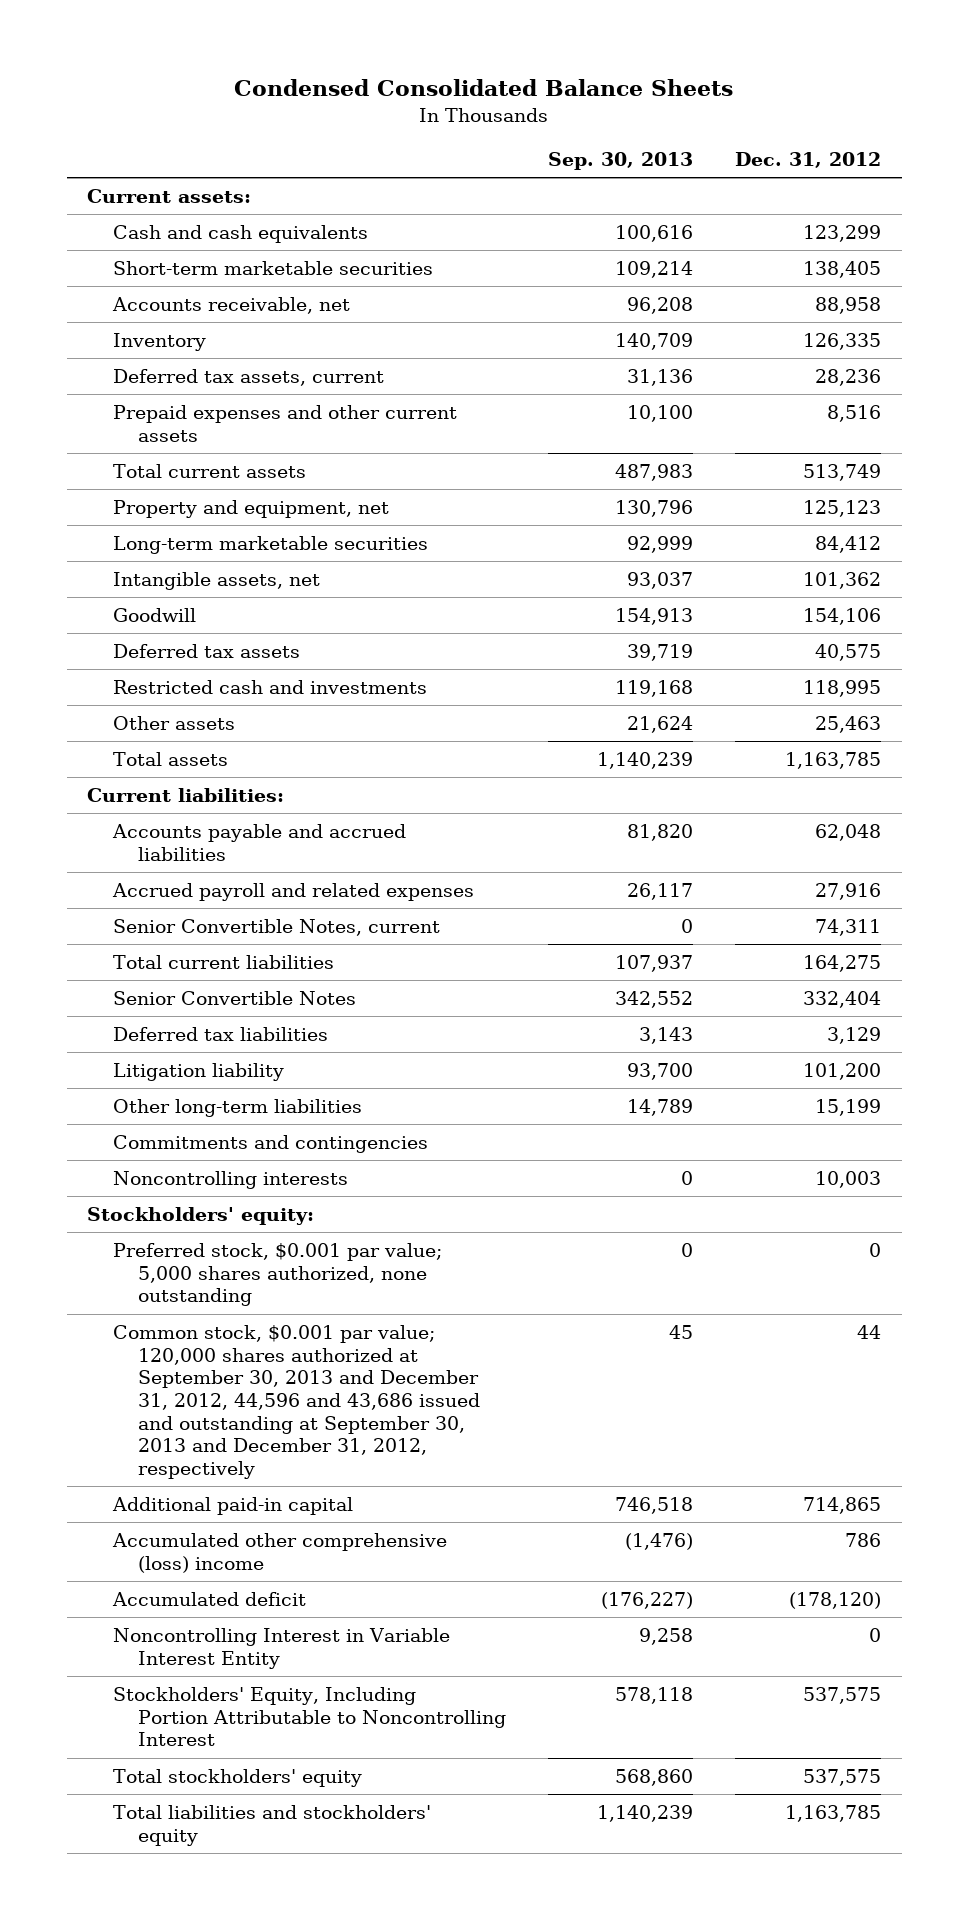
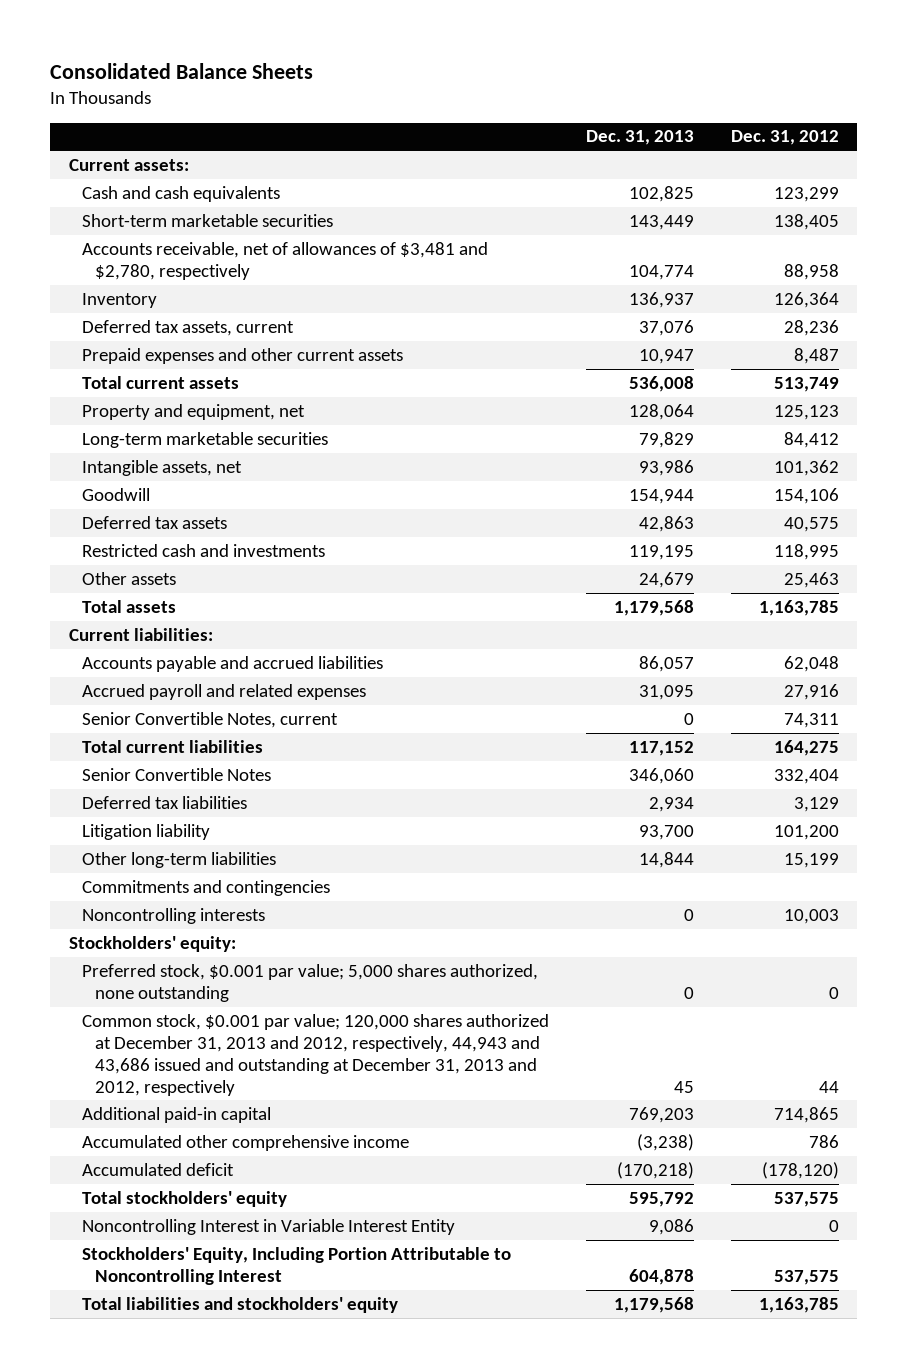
- Condensed Consolidated Balance Sheets
+ Consolidated Balance Sheets
- | Sep. 30, 2013 | Dec. 31, 2012
+ | Dec. 31, 2013 | Dec. 31, 2012
- Accounts receivable, net | 96,208 | 88,958
- Inventory | 140,709 | 126,335
+ Accounts receivable, net of allowances of $3,481 and $2,780, respectively | 104,774 | 88,958
+ Inventory | 136,937 | 126,364
- Prepaid expenses and other current assets | 10,100 | 8,516
+ Prepaid expenses and other current assets | 10,947 | 8,487
- Common stock, $0.001 par value; 120,000 shares authorized at September 30, 2013 and December 31, 2012, 44,596 and 43,686 issued and outstanding at September 30, 2013 and December 31, 2012, respectively | 45 | 44
+ Common stock, $0.001 par value; 120,000 shares authorized at December 31, 2013 and 2012, respectively, 44,943 and 43,686 issued and outstanding at December 31, 2013 and 2012, respectively | 45 | 44
- Accumulated other comprehensive (loss) income | (1,476) | 786
+ Accumulated other comprehensive income | (3,238) | 786
moved up: Total stockholders' equity | 595,792 | 537,575

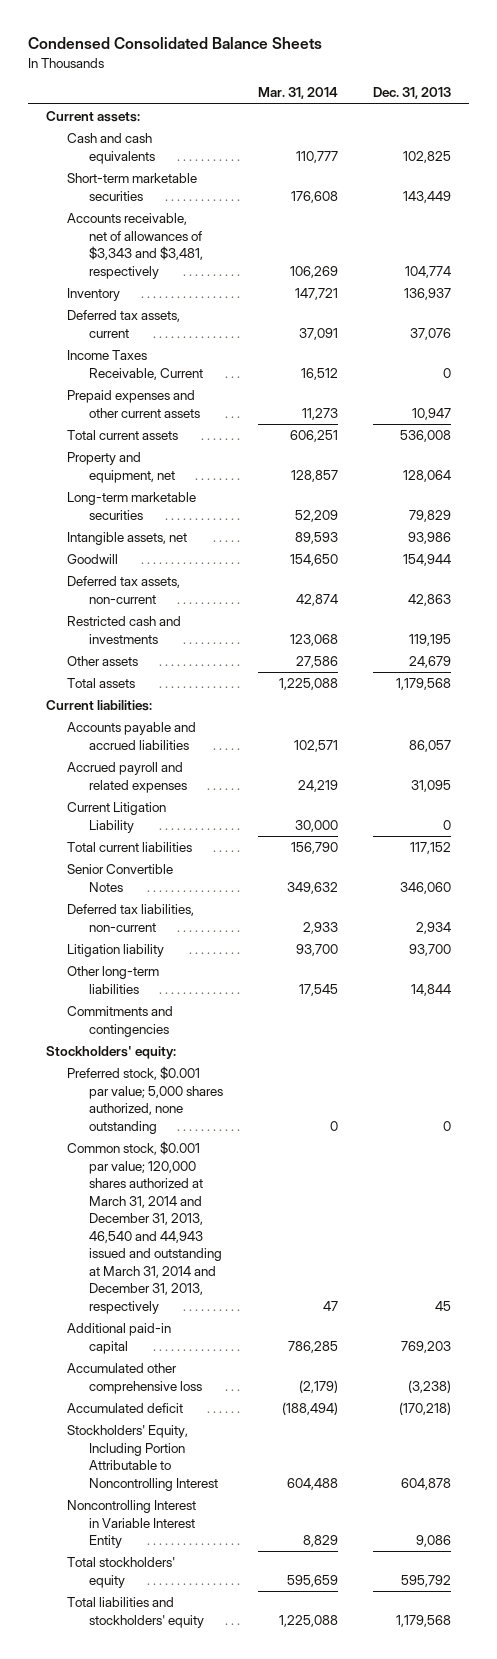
- Consolidated Balance Sheets
+ Condensed Consolidated Balance Sheets
- | Dec. 31, 2013 | Dec. 31, 2012
+ | Mar. 31, 2014 | Dec. 31, 2013
- Accounts receivable, net of allowances of $3,481 and $2,780, respectively | 104,774 | 88,958
+ Accounts receivable, net of allowances of $3,343 and $3,481, respectively | 106,269 | 104,774
+ Income Taxes Receivable, Current | 16,512 | 0
- Deferred tax assets | 42,863 | 40,575
+ Deferred tax assets, non-current | 42,874 | 42,863
- Senior Convertible Notes, current | 0 | 74,311
+ Current Litigation Liability | 30,000 | 0
- Deferred tax liabilities | 2,934 | 3,129
+ Deferred tax liabilities, non-current | 2,933 | 2,934
- Noncontrolling interests | 0 | 10,003
- Common stock, $0.001 par value; 120,000 shares authorized at December 31, 2013 and 2012, respectively, 44,943 and 43,686 issued and outstanding at December 31, 2013 and 2012, respectively | 45 | 44
+ Common stock, $0.001 par value; 120,000 shares authorized at March 31, 2014 and December 31, 2013, 46,540 and 44,943 issued and outstanding at March 31, 2014 and December 31, 2013, respectively | 47 | 45
- Accumulated other comprehensive income | (3,238) | 786
+ Accumulated other comprehensive loss | (2,179) | (3,238)
moved down: Noncontrolling Interest in Variable Interest Entity | 8,829 | 9,086
moved down: Total stockholders' equity | 595,659 | 595,792

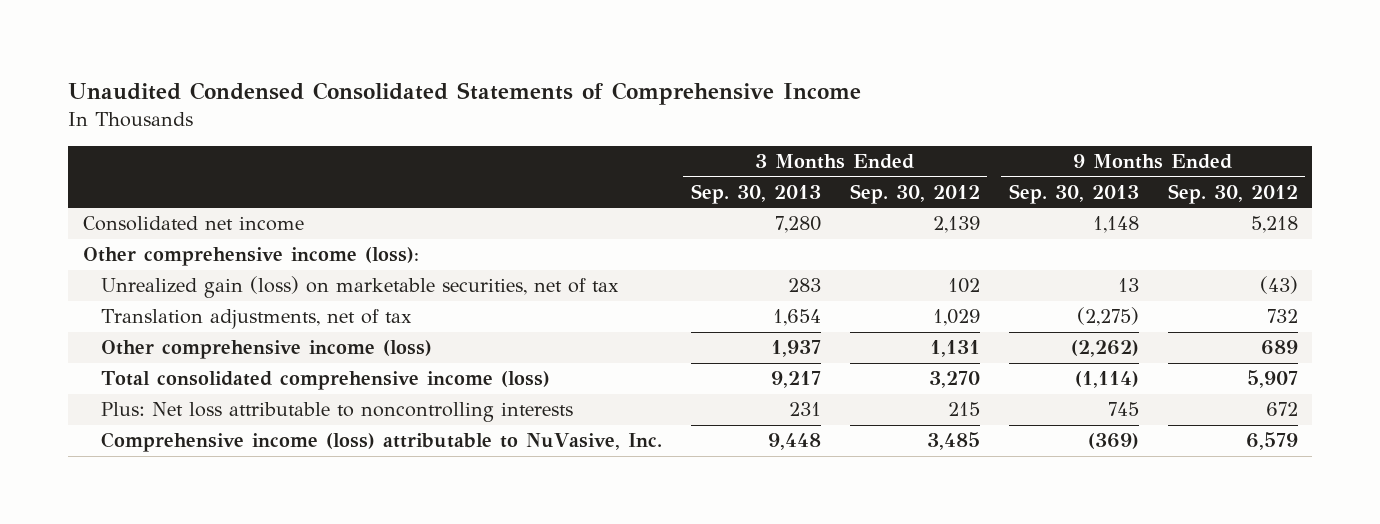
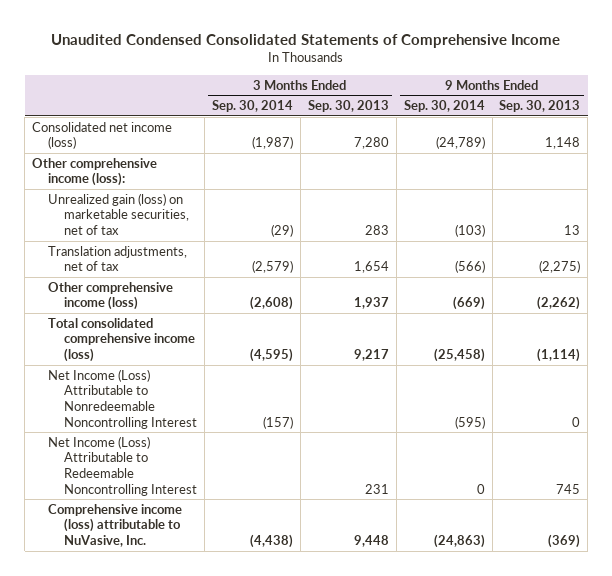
- | 3 Months Ended Sep. 30, 2013 | 3 Months Ended Sep. 30, 2012 | 9 Months Ended Sep. 30, 2013 | 9 Months Ended Sep. 30, 2012
+ | 3 Months Ended Sep. 30, 2014 | 3 Months Ended Sep. 30, 2013 | 9 Months Ended Sep. 30, 2014 | 9 Months Ended Sep. 30, 2013
- Consolidated net income | 7,280 | 2,139 | 1,148 | 5,218
+ Consolidated net income (loss) | (1,987) | 7,280 | (24,789) | 1,148
- Plus: Net loss attributable to noncontrolling interests | 231 | 215 | 745 | 672
+ Net Income (Loss) Attributable to Nonredeemable Noncontrolling Interest | (157) | | (595) | 0
+ Net Income (Loss) Attributable to Redeemable Noncontrolling Interest | | 231 | 0 | 745

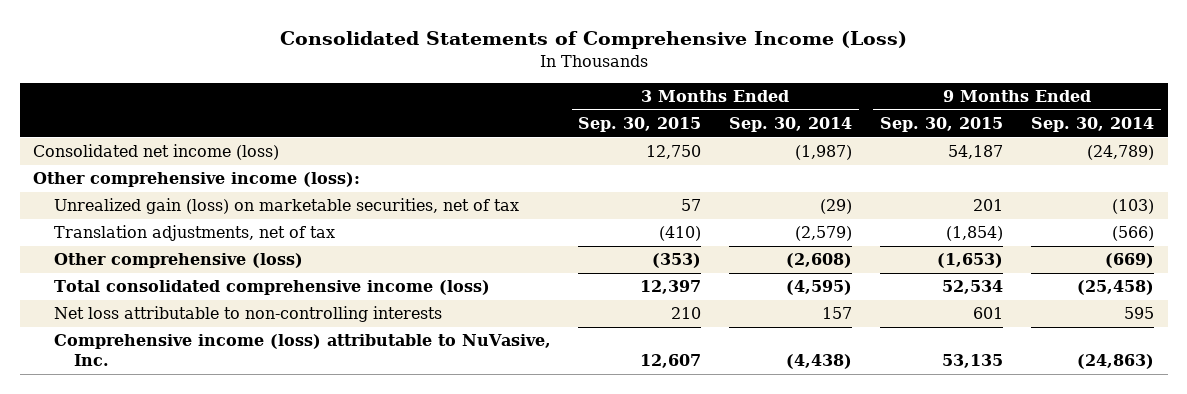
- Unaudited Condensed Consolidated Statements of Comprehensive Income
+ Consolidated Statements of Comprehensive Income (Loss)
- | 3 Months Ended Sep. 30, 2014 | 3 Months Ended Sep. 30, 2013 | 9 Months Ended Sep. 30, 2014 | 9 Months Ended Sep. 30, 2013
+ | 3 Months Ended Sep. 30, 2015 | 3 Months Ended Sep. 30, 2014 | 9 Months Ended Sep. 30, 2015 | 9 Months Ended Sep. 30, 2014
- Other comprehensive income (loss) | (2,608) | 1,937 | (669) | (2,262)
+ Other comprehensive (loss) | (353) | (2,608) | (1,653) | (669)
- Net Income (Loss) Attributable to Nonredeemable Noncontrolling Interest | (157) | | (595) | 0
- Net Income (Loss) Attributable to Redeemable Noncontrolling Interest | | 231 | 0 | 745
+ Net loss attributable to non-controlling interests | 210 | 157 | 601 | 595

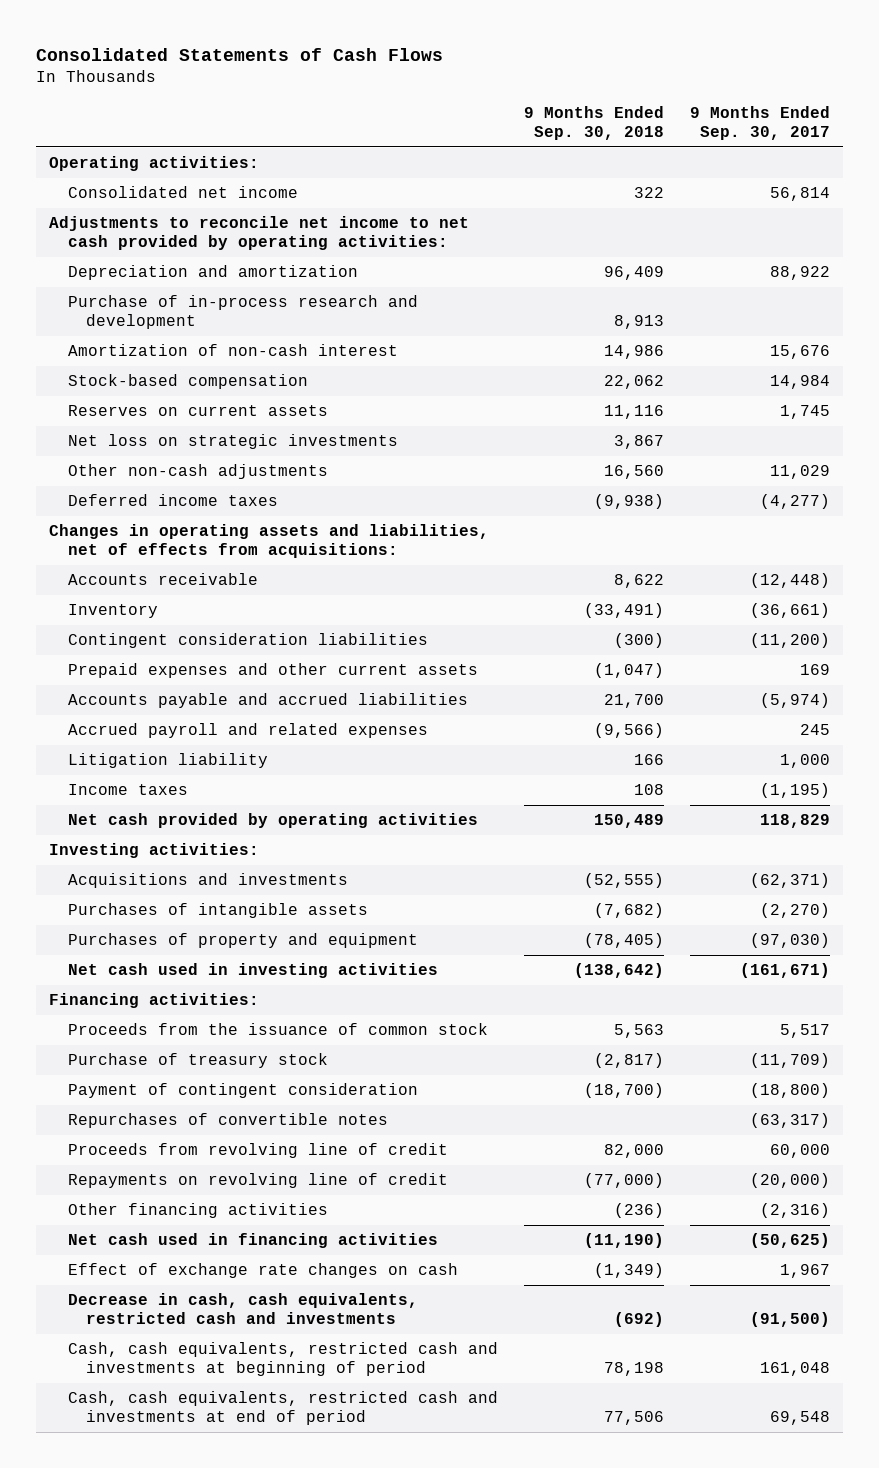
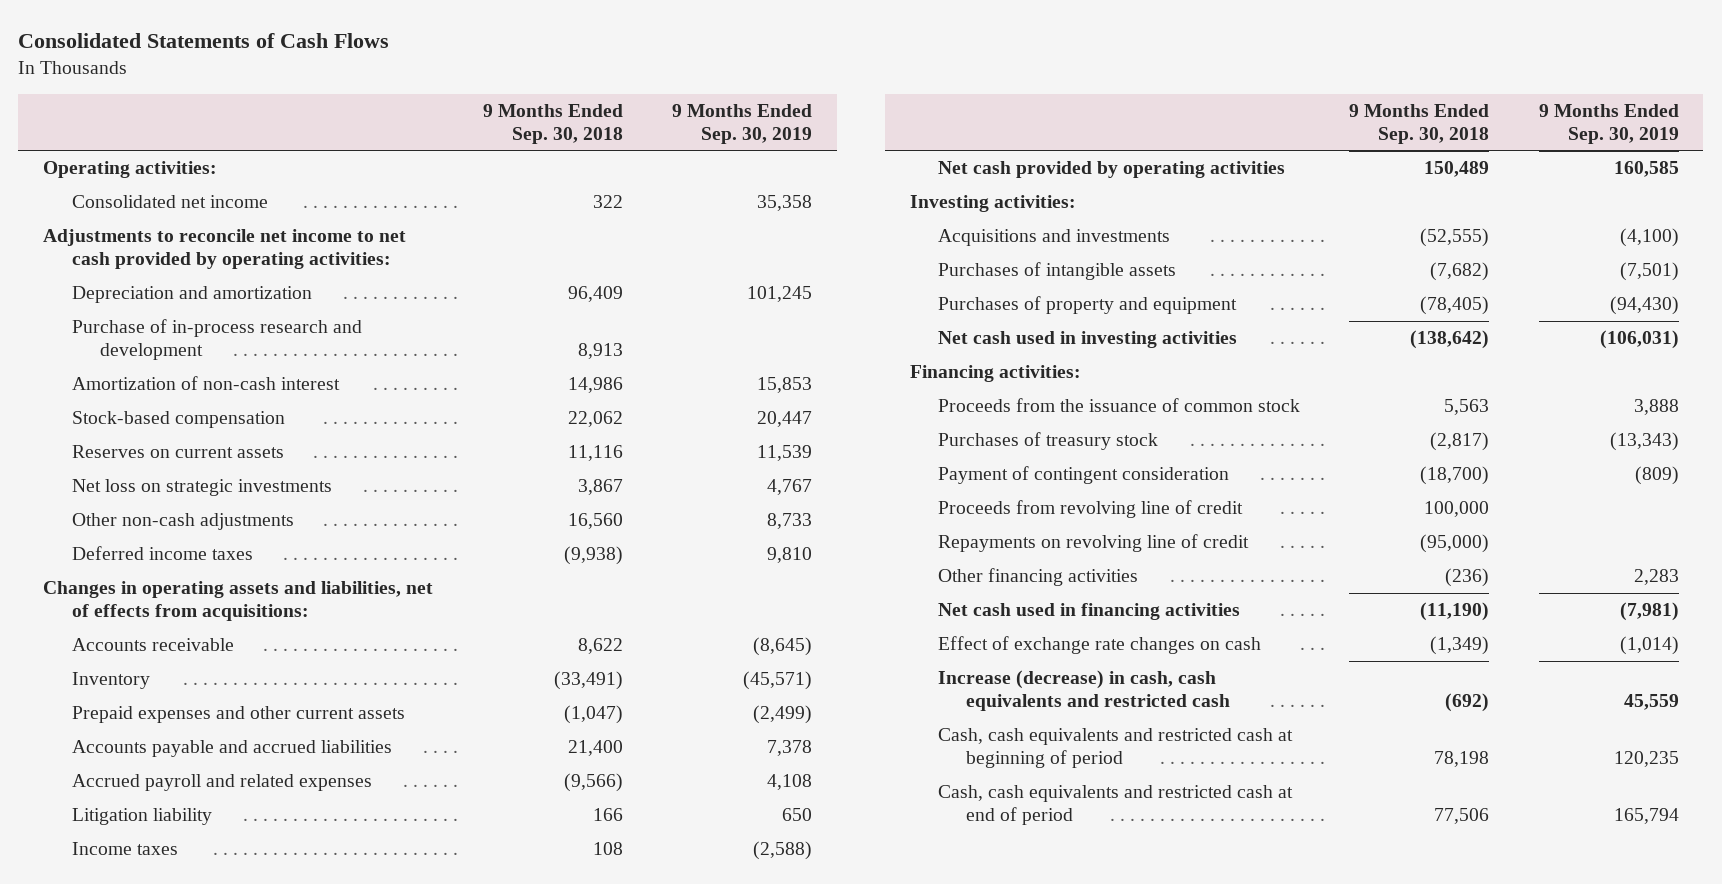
- | 9 Months Ended Sep. 30, 2018 | 9 Months Ended Sep. 30, 2017
+ | 9 Months Ended Sep. 30, 2018 | 9 Months Ended Sep. 30, 2019
- Contingent consideration liabilities | (300) | (11,200)
- Accounts payable and accrued liabilities | 21,700 | (5,974)
+ Accounts payable and accrued liabilities | 21,400 | 7,378
- Purchase of treasury stock | (2,817) | (11,709)
+ Purchases of treasury stock | (2,817) | (13,343)
- Repurchases of convertible notes | | (63,317)
- Proceeds from revolving line of credit | 82,000 | 60,000
- Repayments on revolving line of credit | (77,000) | (20,000)
+ Proceeds from revolving line of credit | 100,000 |
+ Repayments on revolving line of credit | (95,000) |
- Decrease in cash, cash equivalents, restricted cash and investments | (692) | (91,500)
- Cash, cash equivalents, restricted cash and investments at beginning of period | 78,198 | 161,048
- Cash, cash equivalents, restricted cash and investments at end of period | 77,506 | 69,548
+ Increase (decrease) in cash, cash equivalents and restricted cash | (692) | 45,559
+ Cash, cash equivalents and restricted cash at beginning of period | 78,198 | 120,235
+ Cash, cash equivalents and restricted cash at end of period | 77,506 | 165,794

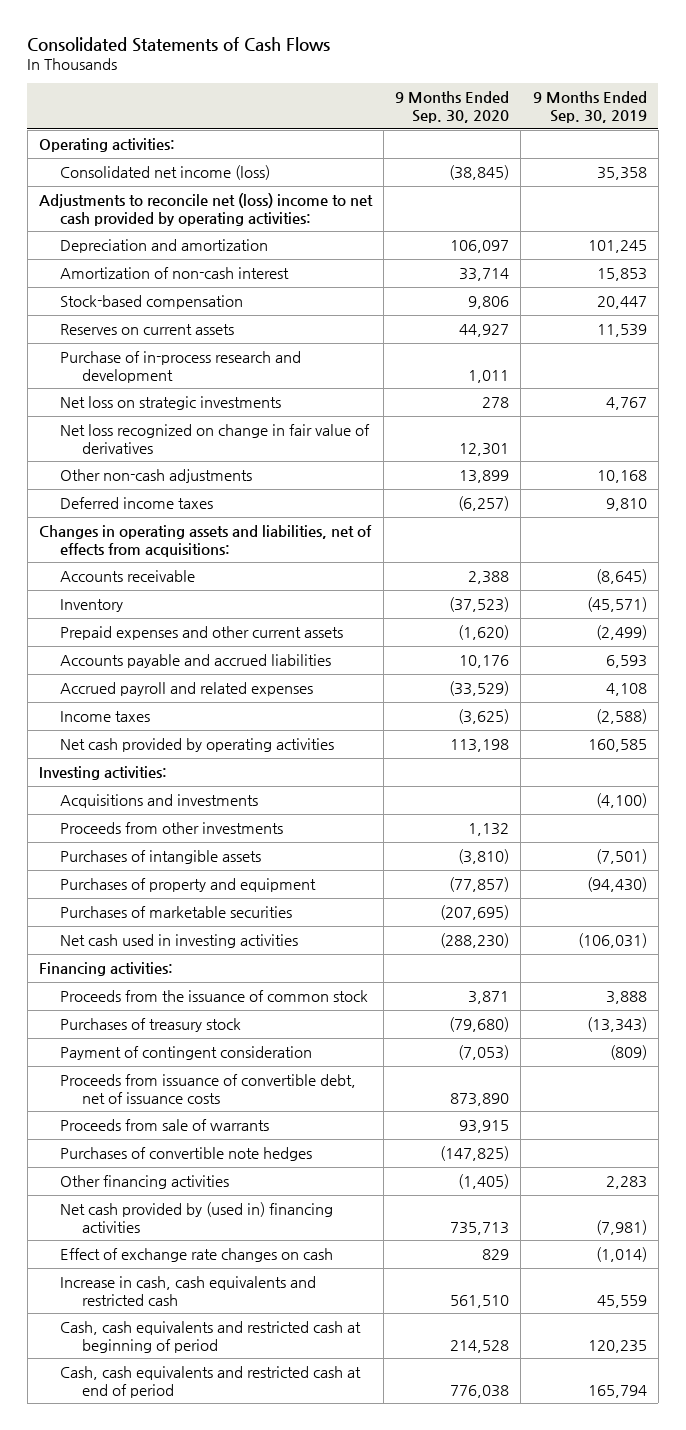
- | 9 Months Ended Sep. 30, 2018 | 9 Months Ended Sep. 30, 2019
+ | 9 Months Ended Sep. 30, 2020 | 9 Months Ended Sep. 30, 2019
- Consolidated net income | 322 | 35,358
- Adjustments to reconcile net income to net cash provided by operating activities:
+ Consolidated net income (loss) | (38,845) | 35,358
+ Adjustments to reconcile net (loss) income to net cash provided by operating activities:
moved down: Purchase of in-process research and development | 1,011 |
- Other non-cash adjustments | 16,560 | 8,733
+ Net loss recognized on change in fair value of derivatives | 12,301 |
+ Other non-cash adjustments | 13,899 | 10,168
- Accounts payable and accrued liabilities | 21,400 | 7,378
+ Accounts payable and accrued liabilities | 10,176 | 6,593
- Litigation liability | 166 | 650
+ Proceeds from other investments | 1,132 |
+ Purchases of marketable securities | (207,695) |
- Proceeds from revolving line of credit | 100,000 |
- Repayments on revolving line of credit | (95,000) |
+ Proceeds from issuance of convertible debt, net of issuance costs | 873,890 |
+ Proceeds from sale of warrants | 93,915 |
+ Purchases of convertible note hedges | (147,825) |
- Net cash used in financing activities | (11,190) | (7,981)
+ Net cash provided by (used in) financing activities | 735,713 | (7,981)
- Increase (decrease) in cash, cash equivalents and restricted cash | (692) | 45,559
+ Increase in cash, cash equivalents and restricted cash | 561,510 | 45,559

